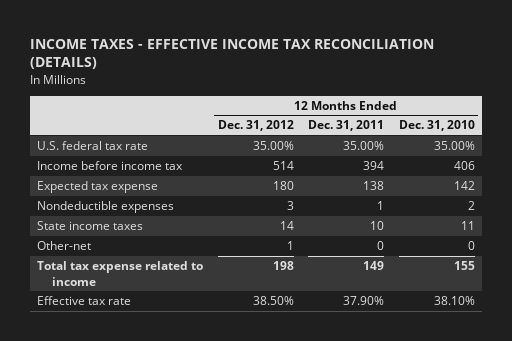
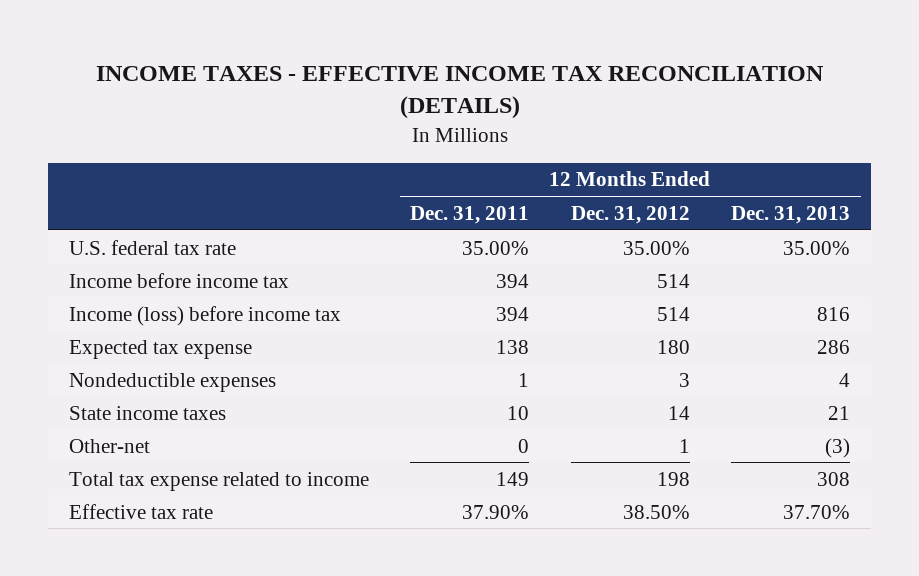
- | 12 Months Ended Dec. 31, 2012 | 12 Months Ended Dec. 31, 2011 | 12 Months Ended Dec. 31, 2010
+ | 12 Months Ended Dec. 31, 2011 | 12 Months Ended Dec. 31, 2012 | 12 Months Ended Dec. 31, 2013
+ Income (loss) before income tax | 394 | 514 | 816

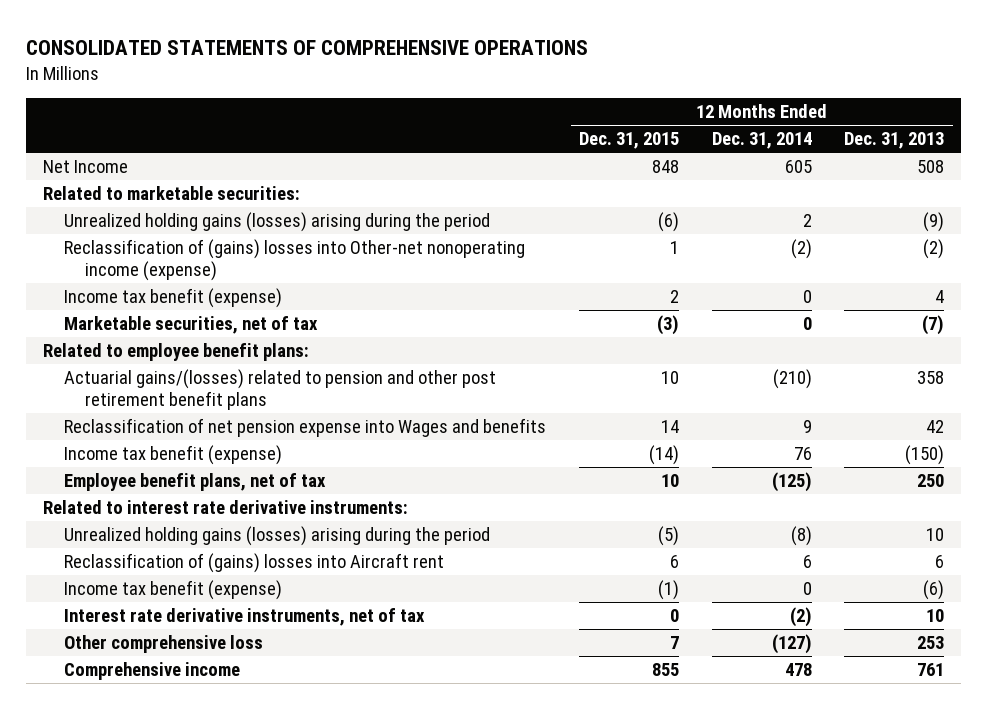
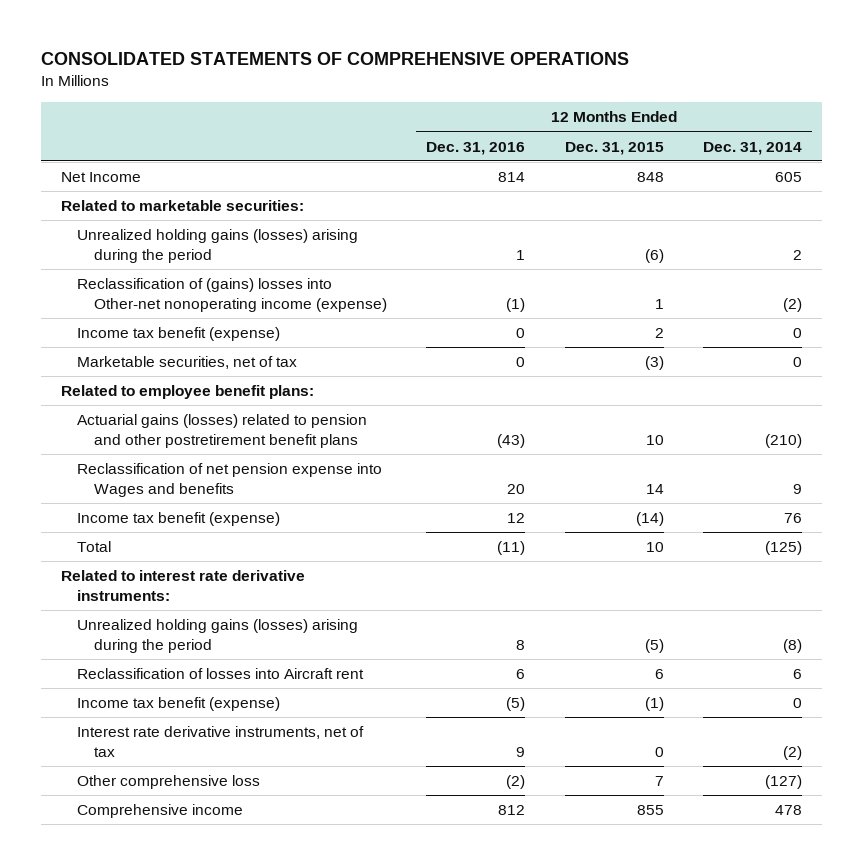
- | 12 Months Ended Dec. 31, 2015 | 12 Months Ended Dec. 31, 2014 | 12 Months Ended Dec. 31, 2013
+ | 12 Months Ended Dec. 31, 2016 | 12 Months Ended Dec. 31, 2015 | 12 Months Ended Dec. 31, 2014
- Actuarial gains/(losses) related to pension and other post retirement benefit plans | 10 | (210) | 358
+ Actuarial gains (losses) related to pension and other postretirement benefit plans | (43) | 10 | (210)
- Employee benefit plans, net of tax | 10 | (125) | 250
+ Total | (11) | 10 | (125)
- Reclassification of (gains) losses into Aircraft rent | 6 | 6 | 6
+ Reclassification of losses into Aircraft rent | 6 | 6 | 6

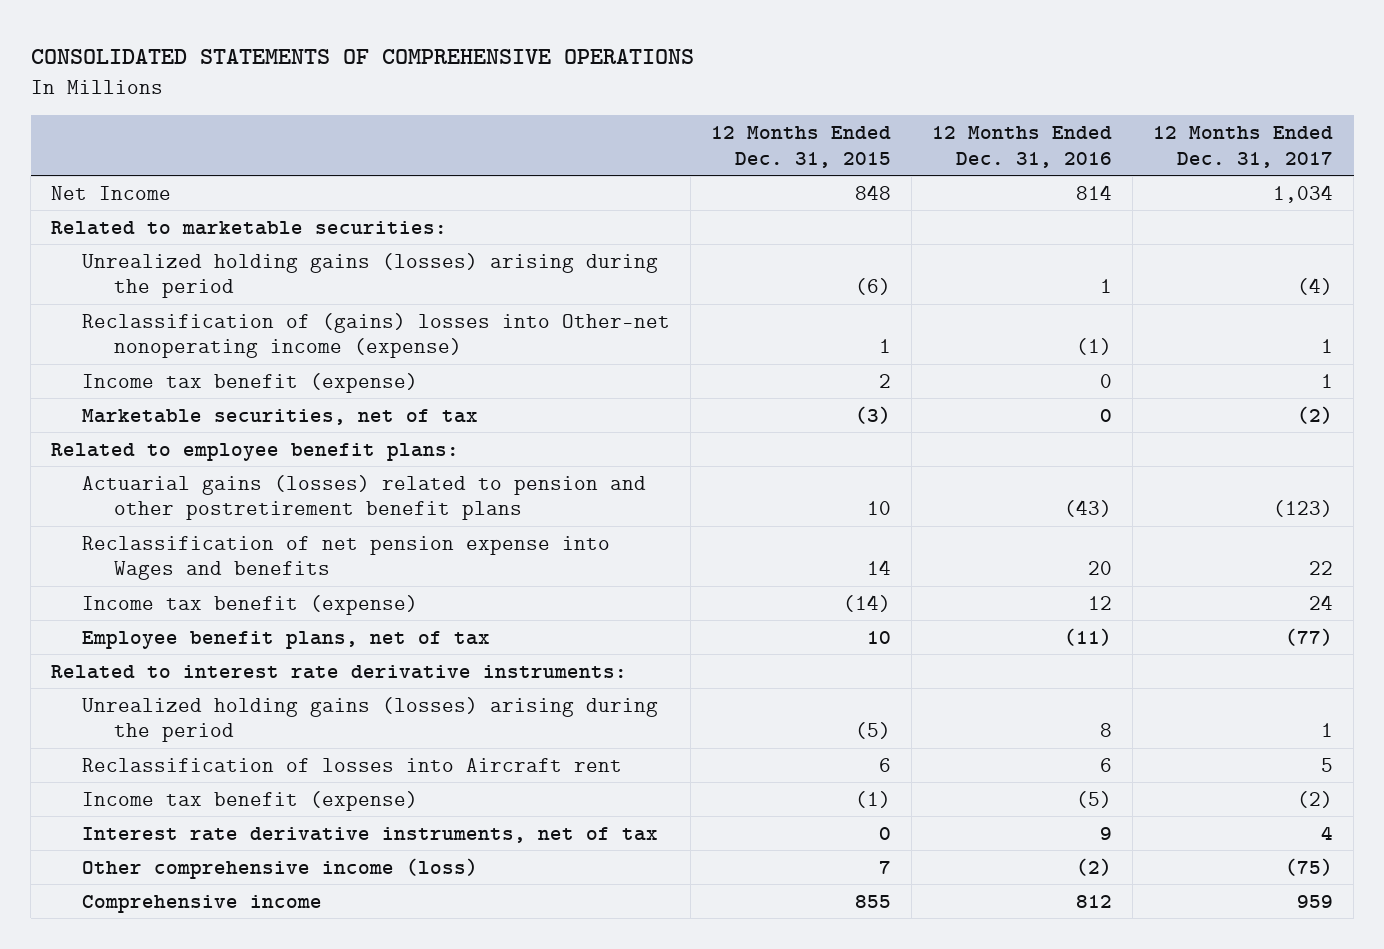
- | 12 Months Ended Dec. 31, 2016 | 12 Months Ended Dec. 31, 2015 | 12 Months Ended Dec. 31, 2014
+ | 12 Months Ended Dec. 31, 2015 | 12 Months Ended Dec. 31, 2016 | 12 Months Ended Dec. 31, 2017
- Total | (11) | 10 | (125)
+ Employee benefit plans, net of tax | 10 | (11) | (77)
- Other comprehensive loss | (2) | 7 | (127)
+ Other comprehensive income (loss) | 7 | (2) | (75)

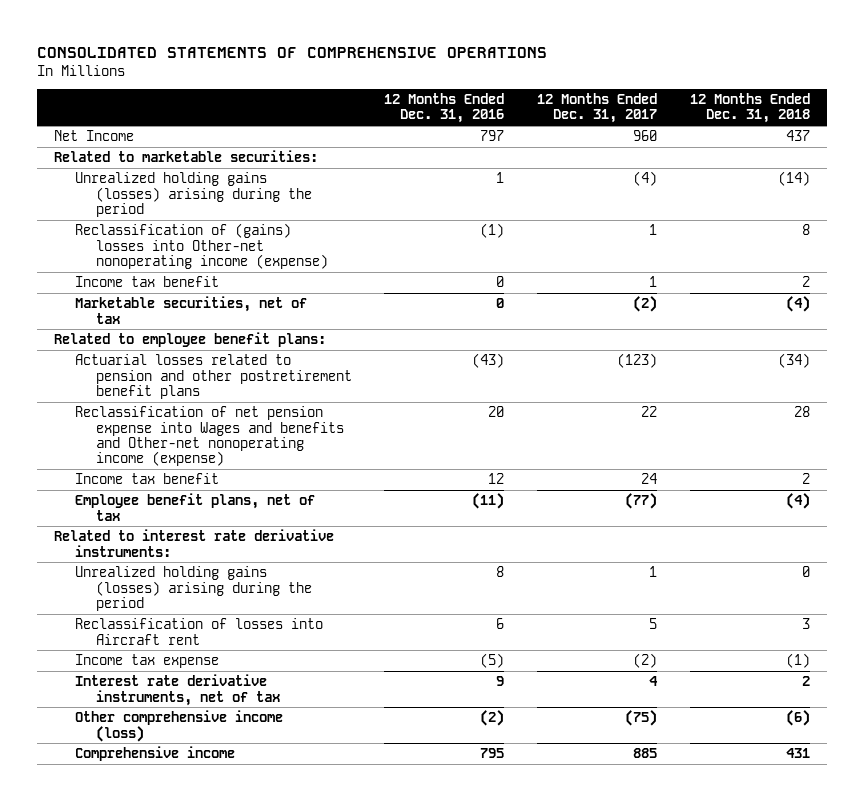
- | 12 Months Ended Dec. 31, 2015 | 12 Months Ended Dec. 31, 2016 | 12 Months Ended Dec. 31, 2017
+ | 12 Months Ended Dec. 31, 2016 | 12 Months Ended Dec. 31, 2017 | 12 Months Ended Dec. 31, 2018
- Net Income | 848 | 814 | 1,034
+ Net Income | 797 | 960 | 437
- Income tax benefit (expense) | 2 | 0 | 1
+ Income tax benefit | 0 | 1 | 2
- Actuarial gains (losses) related to pension and other postretirement benefit plans | 10 | (43) | (123)
- Reclassification of net pension expense into Wages and benefits | 14 | 20 | 22
- Income tax benefit (expense) | (14) | 12 | 24
+ Actuarial losses related to pension and other postretirement benefit plans | (43) | (123) | (34)
+ Reclassification of net pension expense into Wages and benefits and Other-net nonoperating income (expense) | 20 | 22 | 28
+ Income tax benefit | 12 | 24 | 2
- Income tax benefit (expense) | (1) | (5) | (2)
+ Income tax expense | (5) | (2) | (1)
- Comprehensive income | 855 | 812 | 959
+ Comprehensive income | 795 | 885 | 431

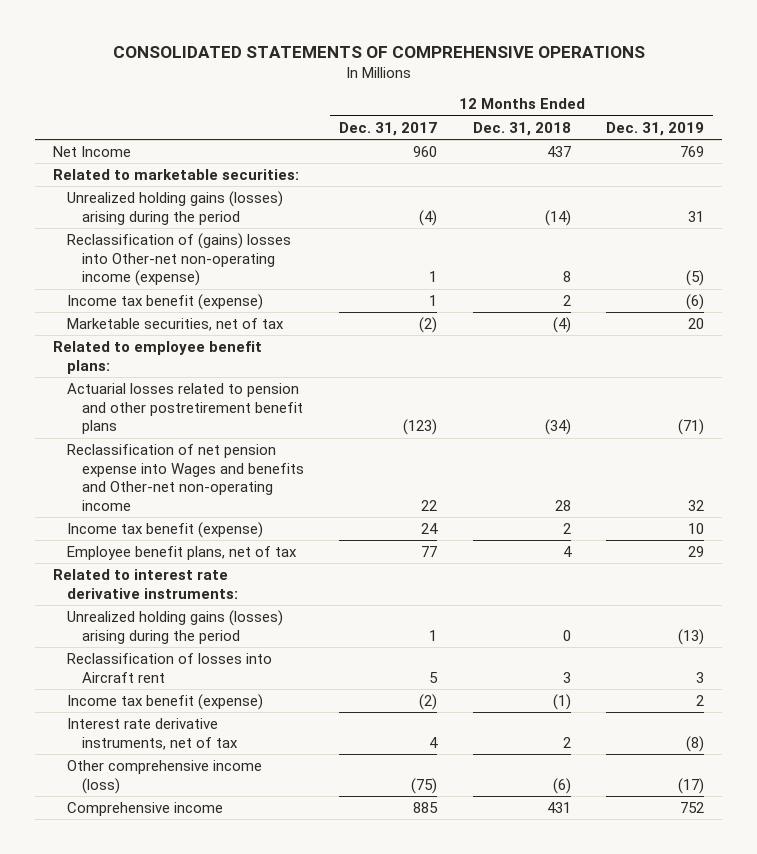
- | 12 Months Ended Dec. 31, 2016 | 12 Months Ended Dec. 31, 2017 | 12 Months Ended Dec. 31, 2018
+ | 12 Months Ended Dec. 31, 2017 | 12 Months Ended Dec. 31, 2018 | 12 Months Ended Dec. 31, 2019
- Reclassification of (gains) losses into Other-net nonoperating income (expense) | (1) | 1 | 8
- Income tax benefit | 0 | 1 | 2
+ Reclassification of (gains) losses into Other-net non-operating income (expense) | 1 | 8 | (5)
+ Income tax benefit (expense) | 1 | 2 | (6)
- Reclassification of net pension expense into Wages and benefits and Other-net nonoperating income (expense) | 20 | 22 | 28
- Income tax benefit | 12 | 24 | 2
- Employee benefit plans, net of tax | (11) | (77) | (4)
+ Reclassification of net pension expense into Wages and benefits and Other-net non-operating income | 22 | 28 | 32
+ Income tax benefit (expense) | 24 | 2 | 10
+ Employee benefit plans, net of tax | 77 | 4 | 29
- Income tax expense | (5) | (2) | (1)
+ Income tax benefit (expense) | (2) | (1) | 2

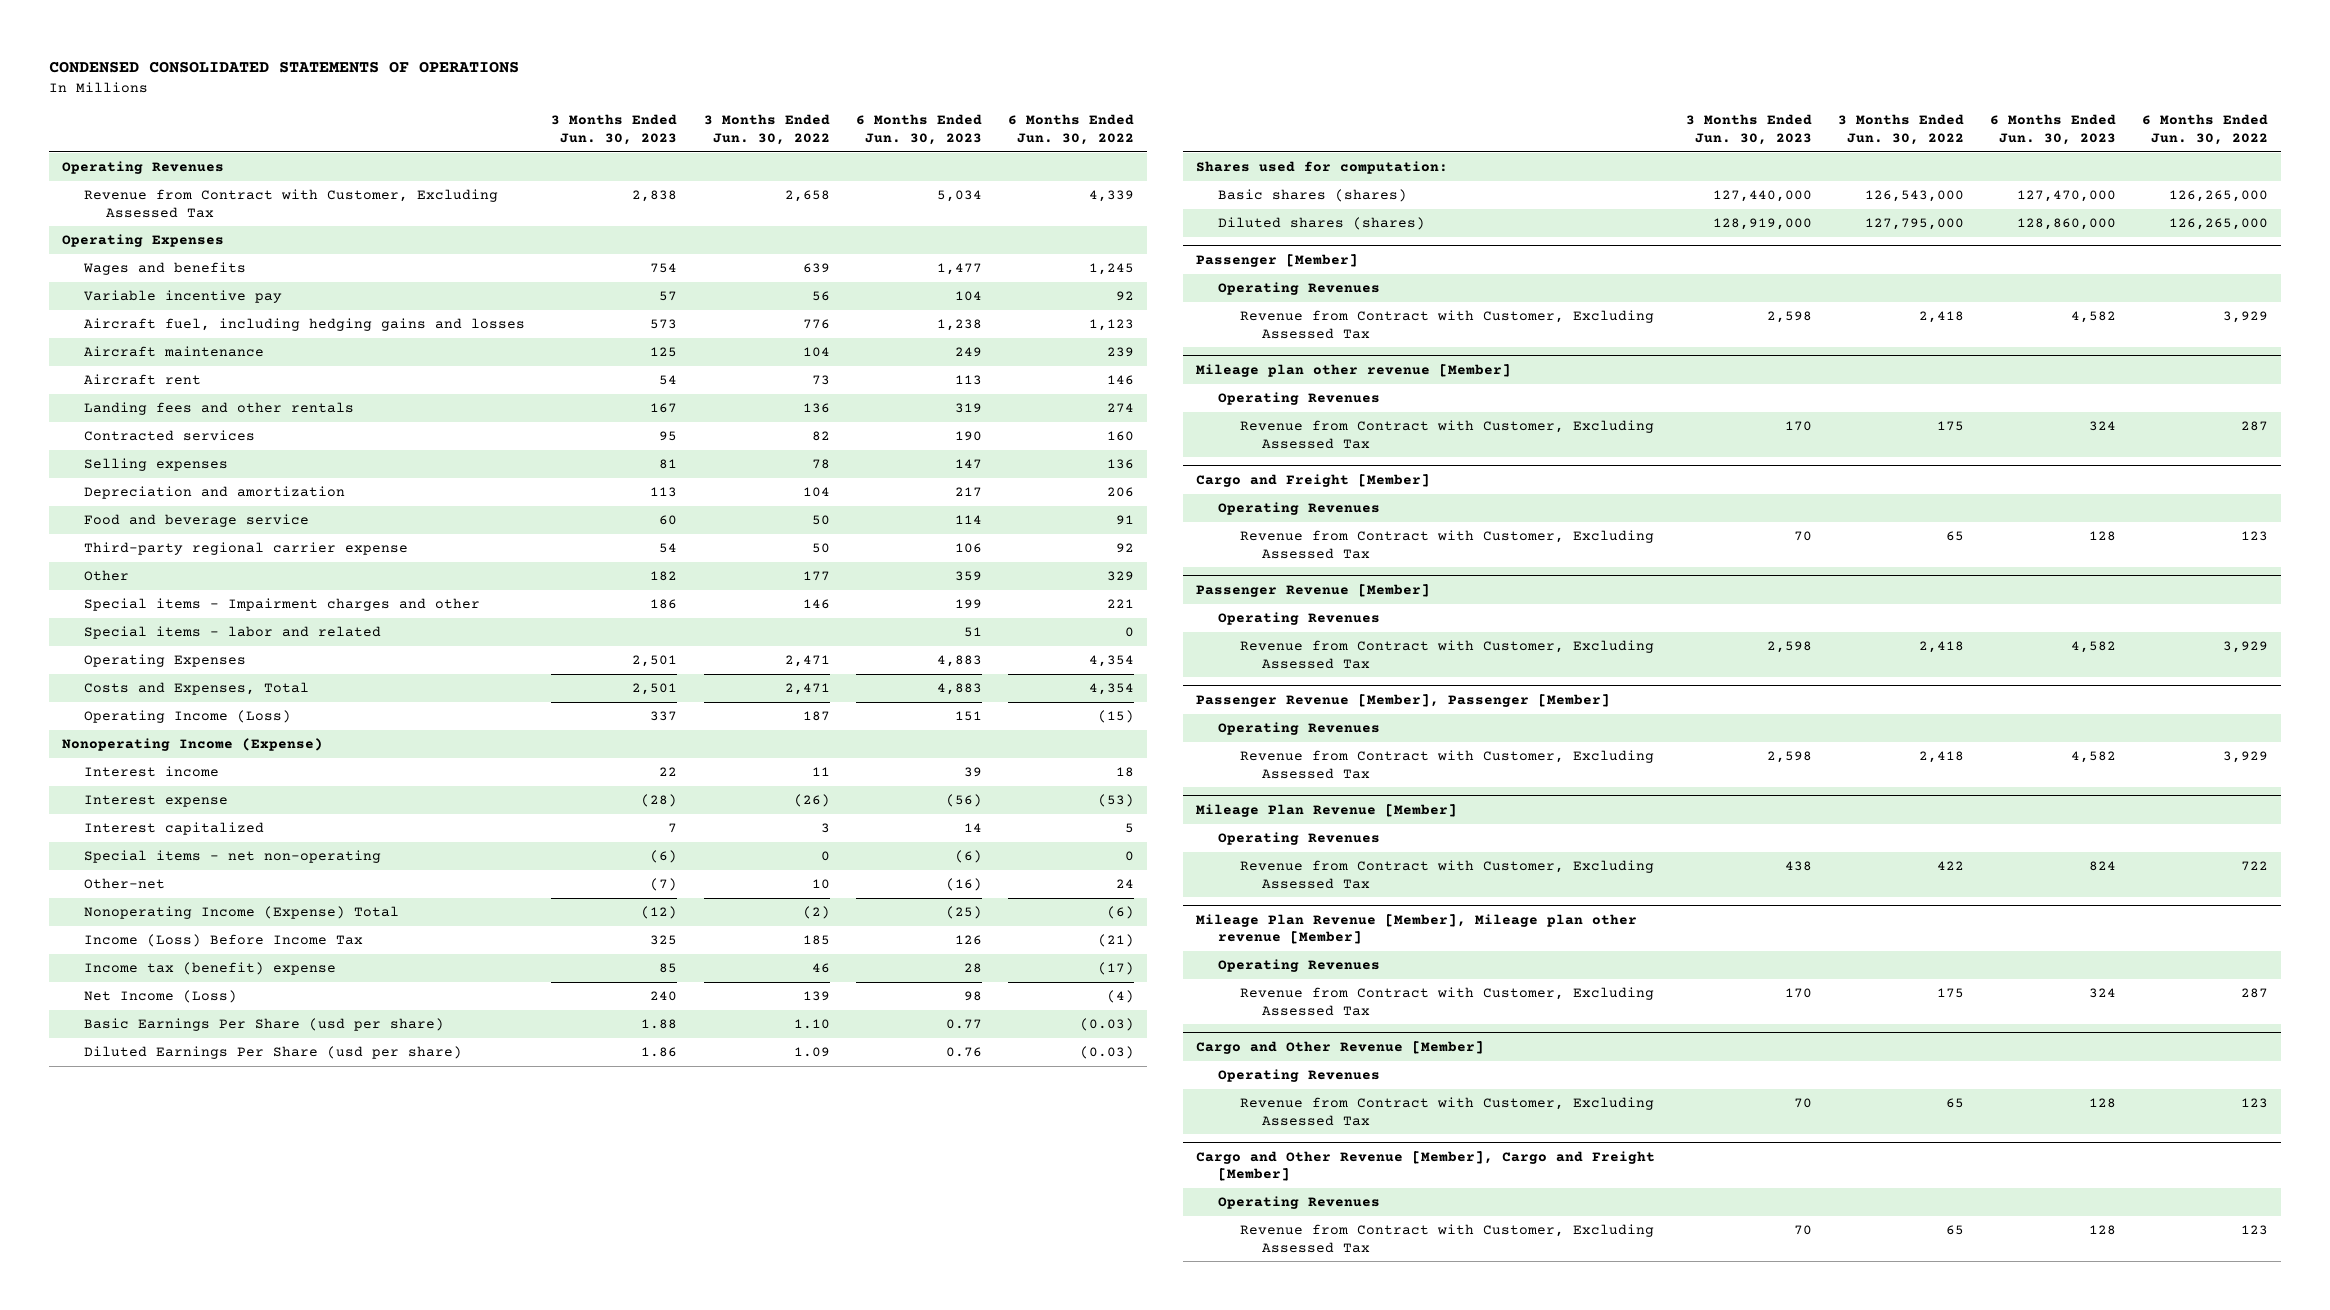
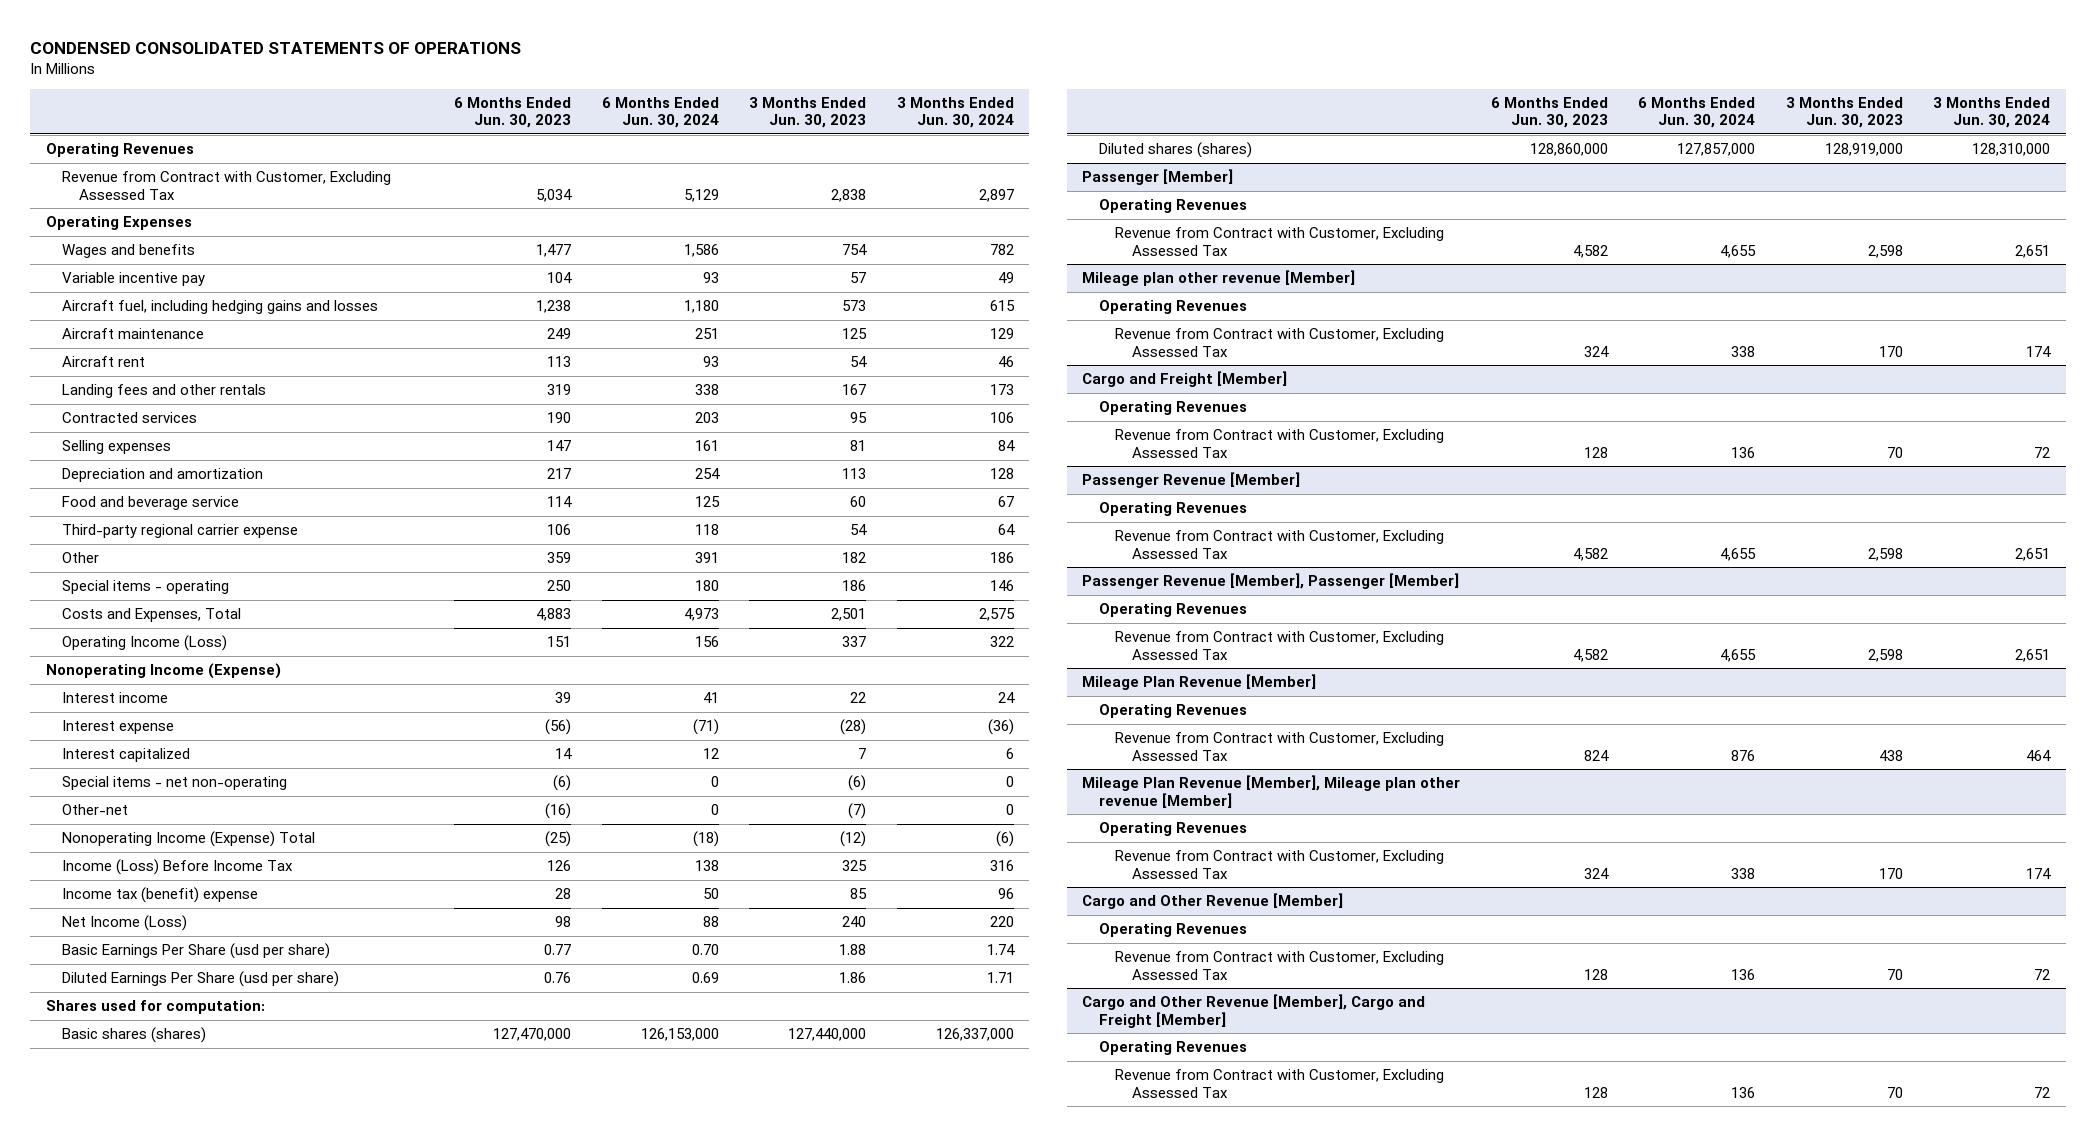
- | 3 Months Ended Jun. 30, 2023 | 3 Months Ended Jun. 30, 2022 | 6 Months Ended Jun. 30, 2023 | 6 Months Ended Jun. 30, 2022
+ | 6 Months Ended Jun. 30, 2023 | 6 Months Ended Jun. 30, 2024 | 3 Months Ended Jun. 30, 2023 | 3 Months Ended Jun. 30, 2024
- Special items - Impairment charges and other | 186 | 146 | 199 | 221
- Special items - labor and related | | | 51 | 0
- Operating Expenses | 2,501 | 2,471 | 4,883 | 4,354
+ Special items - operating | 250 | 180 | 186 | 146

